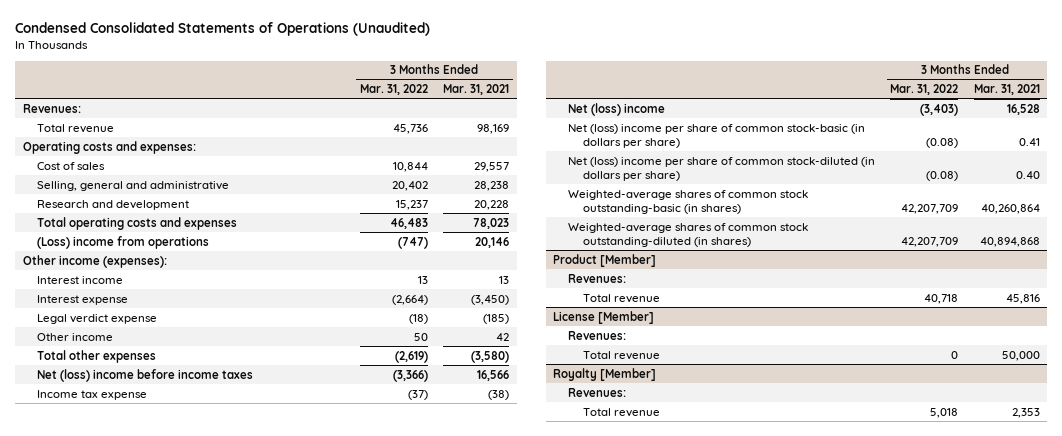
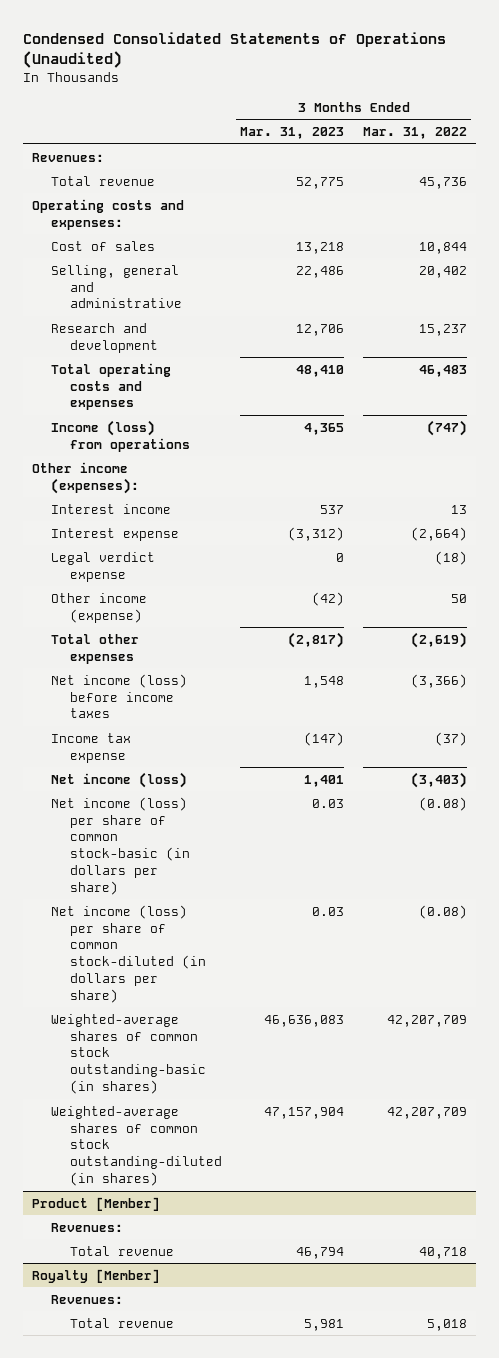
- | 3 Months Ended Mar. 31, 2022 | 3 Months Ended Mar. 31, 2021
+ | 3 Months Ended Mar. 31, 2023 | 3 Months Ended Mar. 31, 2022
- (Loss) income from operations | (747) | 20,146
+ Income (loss) from operations | 4,365 | (747)
- Other income | 50 | 42
+ Other income (expense) | (42) | 50
- Net (loss) income before income taxes | (3,366) | 16,566
+ Net income (loss) before income taxes | 1,548 | (3,366)
- Net (loss) income | (3,403) | 16,528
- Net (loss) income per share of common stock-basic (in dollars per share) | (0.08) | 0.41
- Net (loss) income per share of common stock-diluted (in dollars per share) | (0.08) | 0.40
+ Net income (loss) | 1,401 | (3,403)
+ Net income (loss) per share of common stock-basic (in dollars per share) | 0.03 | (0.08)
+ Net income (loss) per share of common stock-diluted (in dollars per share) | 0.03 | (0.08)
- License [Member]
- Revenues:
- Total revenue | 0 | 50,000

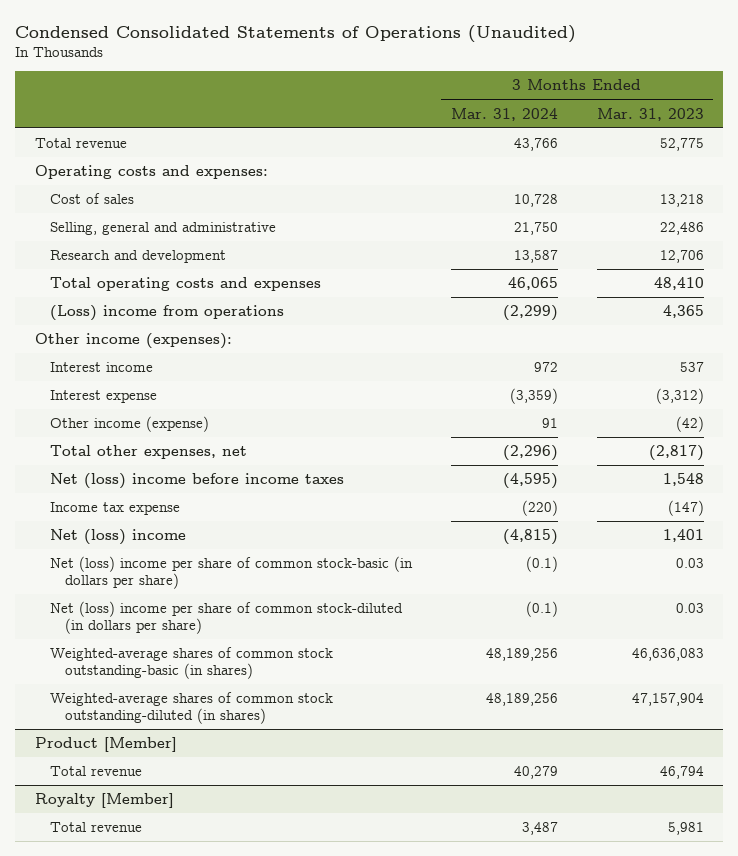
- | 3 Months Ended Mar. 31, 2023 | 3 Months Ended Mar. 31, 2022
+ | 3 Months Ended Mar. 31, 2024 | 3 Months Ended Mar. 31, 2023
- Revenues:
- Income (loss) from operations | 4,365 | (747)
+ (Loss) income from operations | (2,299) | 4,365
- Legal verdict expense | 0 | (18)
- Total other expenses | (2,817) | (2,619)
- Net income (loss) before income taxes | 1,548 | (3,366)
+ Total other expenses, net | (2,296) | (2,817)
+ Net (loss) income before income taxes | (4,595) | 1,548
- Net income (loss) | 1,401 | (3,403)
- Net income (loss) per share of common stock-basic (in dollars per share) | 0.03 | (0.08)
- Net income (loss) per share of common stock-diluted (in dollars per share) | 0.03 | (0.08)
+ Net (loss) income | (4,815) | 1,401
+ Net (loss) income per share of common stock-basic (in dollars per share) | (0.1) | 0.03
+ Net (loss) income per share of common stock-diluted (in dollars per share) | (0.1) | 0.03
@ Product [Member]
- Revenues:
@ Royalty [Member]
- Revenues:

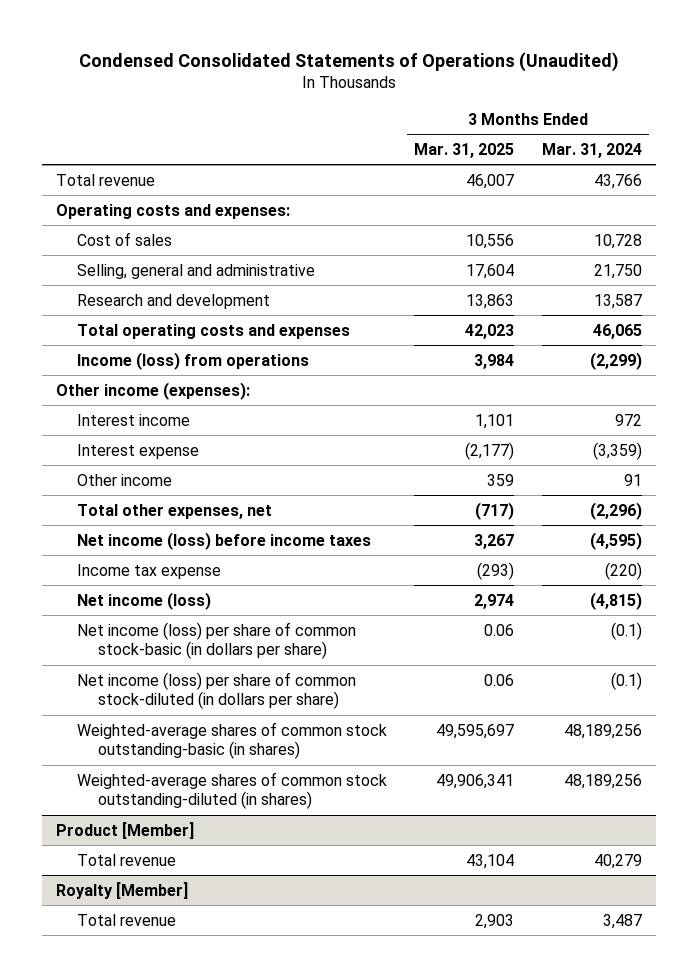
- | 3 Months Ended Mar. 31, 2024 | 3 Months Ended Mar. 31, 2023
+ | 3 Months Ended Mar. 31, 2025 | 3 Months Ended Mar. 31, 2024
- (Loss) income from operations | (2,299) | 4,365
+ Income (loss) from operations | 3,984 | (2,299)
- Other income (expense) | 91 | (42)
+ Other income | 359 | 91
- Net (loss) income before income taxes | (4,595) | 1,548
+ Net income (loss) before income taxes | 3,267 | (4,595)
- Net (loss) income | (4,815) | 1,401
- Net (loss) income per share of common stock-basic (in dollars per share) | (0.1) | 0.03
- Net (loss) income per share of common stock-diluted (in dollars per share) | (0.1) | 0.03
+ Net income (loss) | 2,974 | (4,815)
+ Net income (loss) per share of common stock-basic (in dollars per share) | 0.06 | (0.1)
+ Net income (loss) per share of common stock-diluted (in dollars per share) | 0.06 | (0.1)

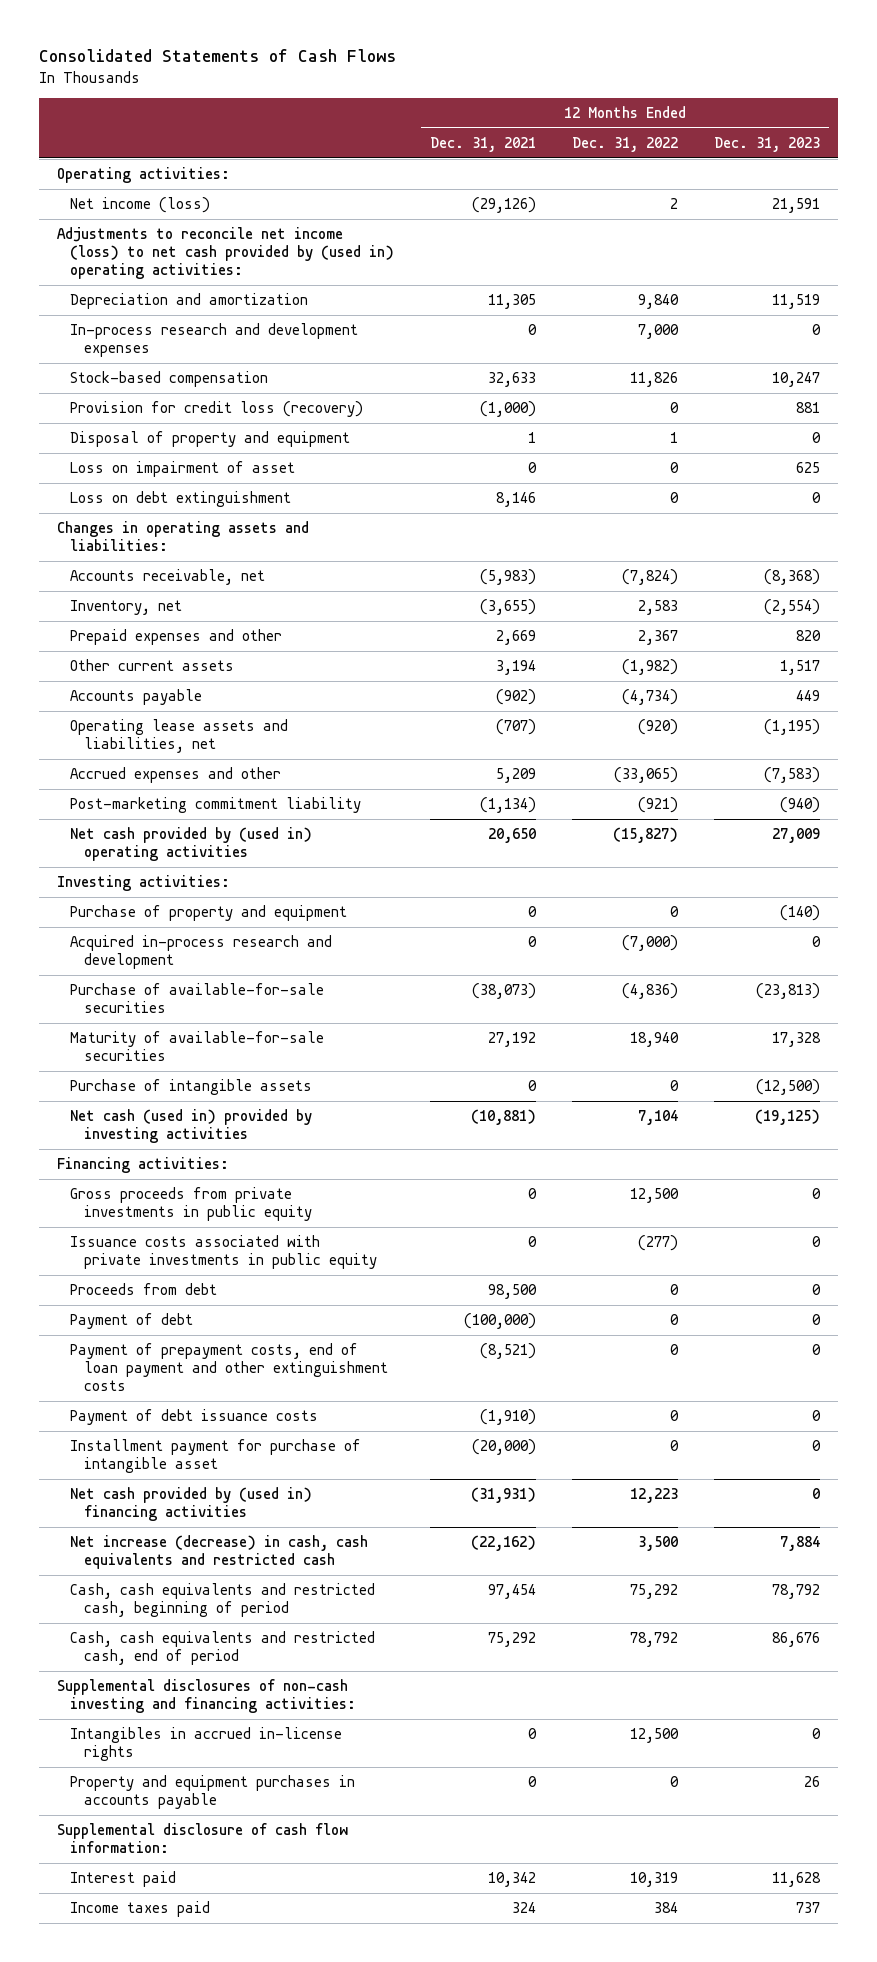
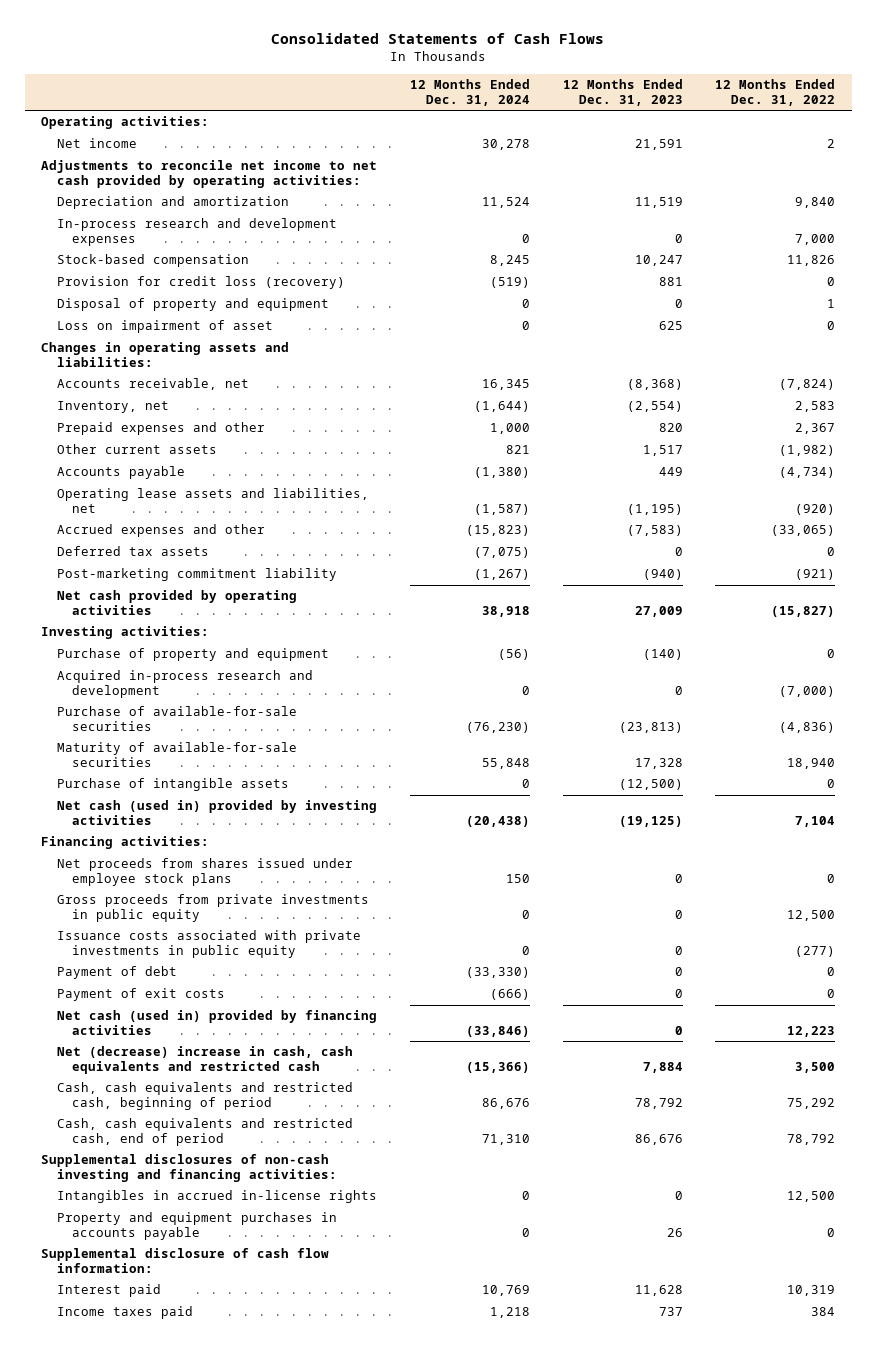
- | 12 Months Ended Dec. 31, 2021 | 12 Months Ended Dec. 31, 2022 | 12 Months Ended Dec. 31, 2023
+ | 12 Months Ended Dec. 31, 2024 | 12 Months Ended Dec. 31, 2023 | 12 Months Ended Dec. 31, 2022
- Net income (loss) | (29,126) | 2 | 21,591
- Adjustments to reconcile net income (loss) to net cash provided by (used in) operating activities:
+ Net income | 30,278 | 21,591 | 2
+ Adjustments to reconcile net income to net cash provided by operating activities:
- Loss on debt extinguishment | 8,146 | 0 | 0
+ Deferred tax assets | (7,075) | 0 | 0
- Net cash provided by (used in) operating activities | 20,650 | (15,827) | 27,009
+ Net cash provided by operating activities | 38,918 | 27,009 | (15,827)
+ Net proceeds from shares issued under employee stock plans | 150 | 0 | 0
- Proceeds from debt | 98,500 | 0 | 0
- Payment of prepayment costs, end of loan payment and other extinguishment costs | (8,521) | 0 | 0
- Payment of debt issuance costs | (1,910) | 0 | 0
- Installment payment for purchase of intangible asset | (20,000) | 0 | 0
- Net cash provided by (used in) financing activities | (31,931) | 12,223 | 0
- Net increase (decrease) in cash, cash equivalents and restricted cash | (22,162) | 3,500 | 7,884
+ Payment of exit costs | (666) | 0 | 0
+ Net cash (used in) provided by financing activities | (33,846) | 0 | 12,223
+ Net (decrease) increase in cash, cash equivalents and restricted cash | (15,366) | 7,884 | 3,500

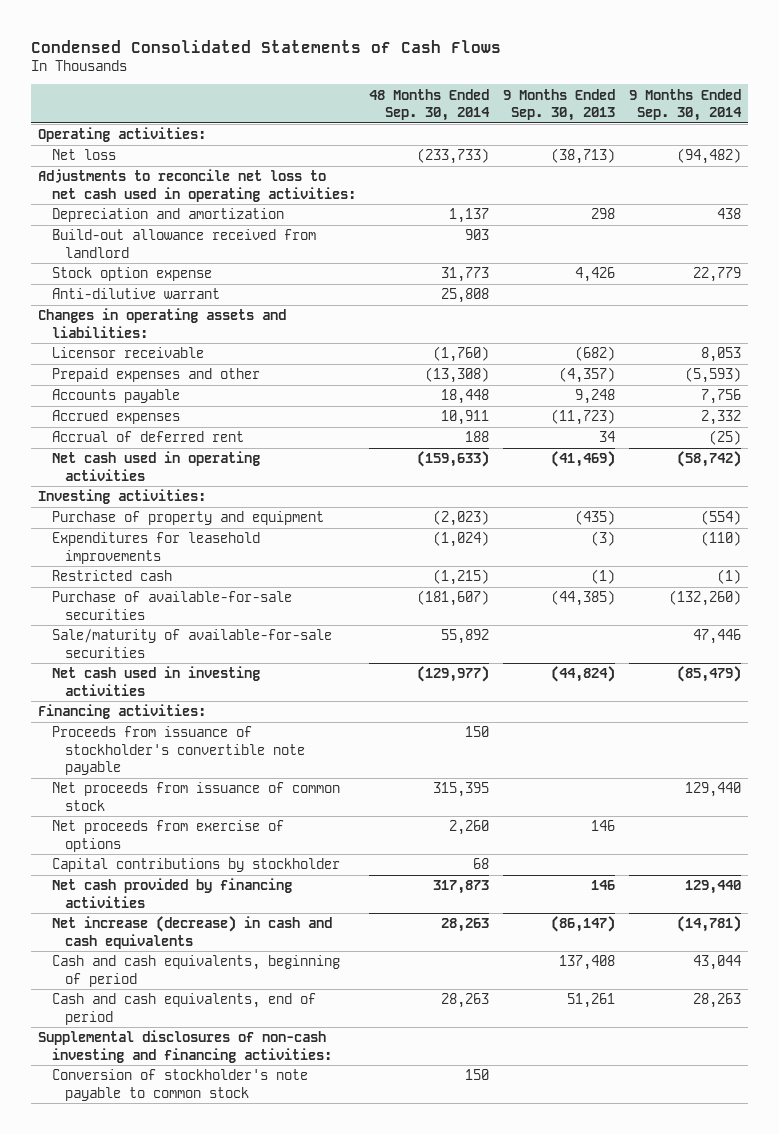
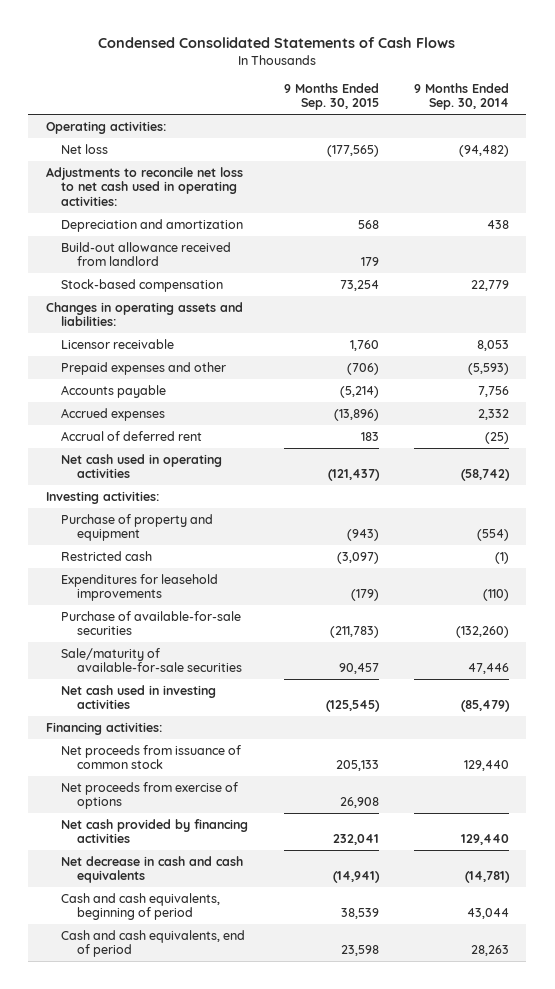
- | 48 Months Ended Sep. 30, 2014 | 9 Months Ended Sep. 30, 2013 | 9 Months Ended Sep. 30, 2014
+ | 9 Months Ended Sep. 30, 2015 | 9 Months Ended Sep. 30, 2014
- Stock option expense | 31,773 | 4,426 | 22,779
- Anti-dilutive warrant | 25,808 | |
+ Stock-based compensation | 73,254 | 22,779
moved down: Expenditures for leasehold improvements | (179) | (110)
- Proceeds from issuance of stockholder's convertible note payable | 150 | |
- Capital contributions by stockholder | 68 | |
- Net increase (decrease) in cash and cash equivalents | 28,263 | (86,147) | (14,781)
+ Net decrease in cash and cash equivalents | (14,941) | (14,781)
- Supplemental disclosures of non-cash investing and financing activities:
- Conversion of stockholder's note payable to common stock | 150 | |

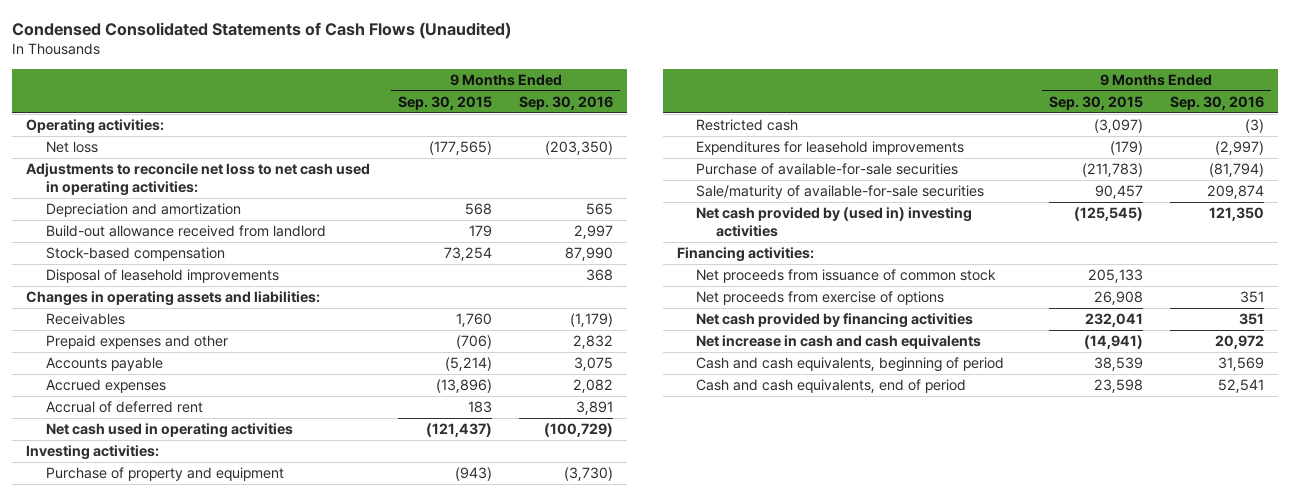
- Condensed Consolidated Statements of Cash Flows
+ Condensed Consolidated Statements of Cash Flows (Unaudited)
- | 9 Months Ended Sep. 30, 2015 | 9 Months Ended Sep. 30, 2014
+ | 9 Months Ended Sep. 30, 2015 | 9 Months Ended Sep. 30, 2016
+ Disposal of leasehold improvements | | 368
- Licensor receivable | 1,760 | 8,053
+ Receivables | 1,760 | (1,179)
- Net cash used in investing activities | (125,545) | (85,479)
+ Net cash provided by (used in) investing activities | (125,545) | 121,350
- Net decrease in cash and cash equivalents | (14,941) | (14,781)
+ Net increase in cash and cash equivalents | (14,941) | 20,972

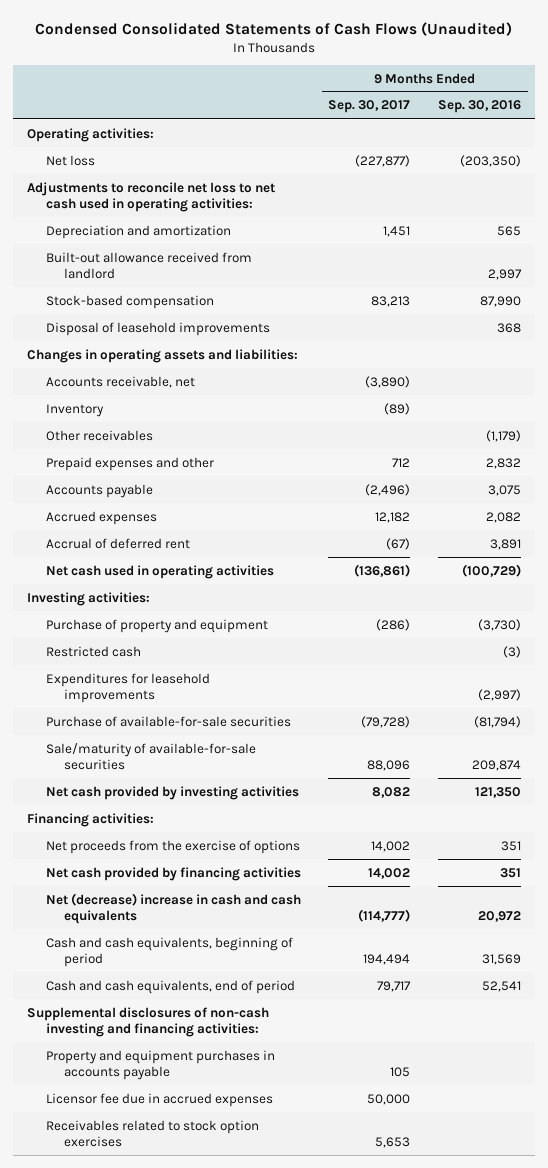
- | 9 Months Ended Sep. 30, 2015 | 9 Months Ended Sep. 30, 2016
+ | 9 Months Ended Sep. 30, 2017 | 9 Months Ended Sep. 30, 2016
- Build-out allowance received from landlord | 179 | 2,997
+ Built-out allowance received from landlord | | 2,997
- Receivables | 1,760 | (1,179)
+ Accounts receivable, net | (3,890) |
+ Inventory | (89) |
+ Other receivables | | (1,179)
- Net cash provided by (used in) investing activities | (125,545) | 121,350
+ Net cash provided by investing activities | 8,082 | 121,350
- Net proceeds from issuance of common stock | 205,133 |
- Net proceeds from exercise of options | 26,908 | 351
+ Net proceeds from the exercise of options | 14,002 | 351
- Net increase in cash and cash equivalents | (14,941) | 20,972
+ Net (decrease) increase in cash and cash equivalents | (114,777) | 20,972
+ Supplemental disclosures of non-cash investing and financing activities:
+ Property and equipment purchases in accounts payable | 105 |
+ Licensor fee due in accrued expenses | 50,000 |
+ Receivables related to stock option exercises | 5,653 |

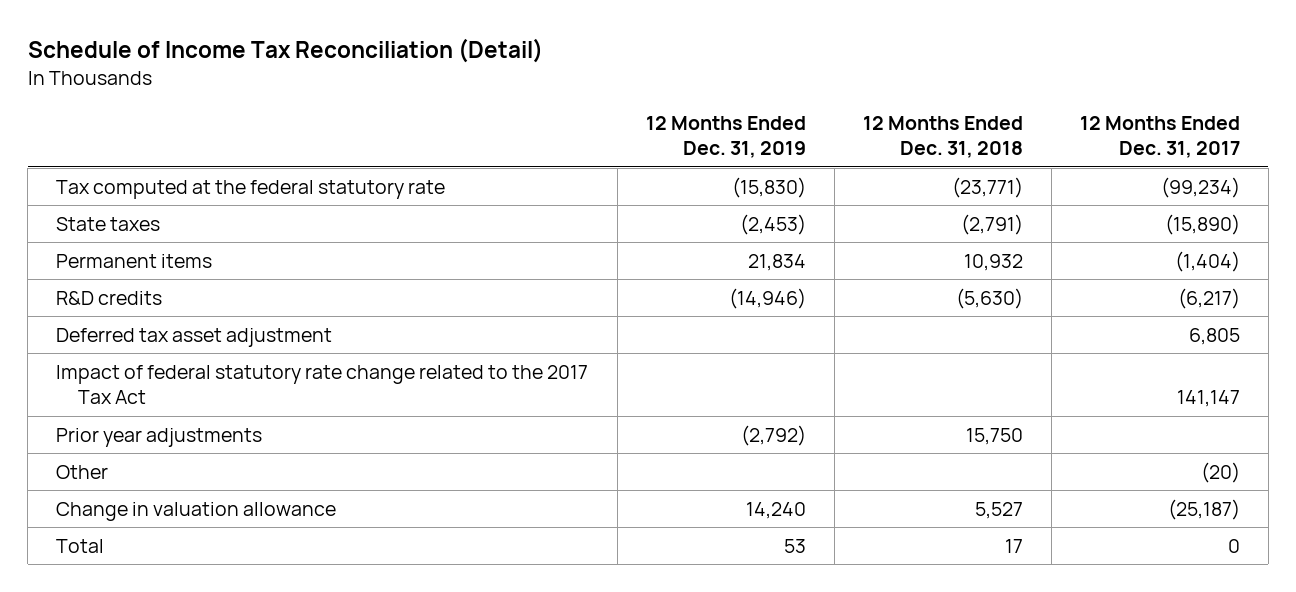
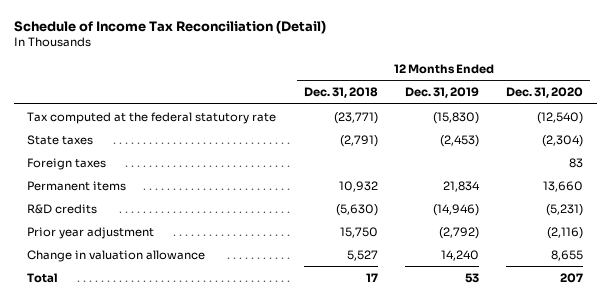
- | 12 Months Ended Dec. 31, 2019 | 12 Months Ended Dec. 31, 2018 | 12 Months Ended Dec. 31, 2017
+ | 12 Months Ended Dec. 31, 2018 | 12 Months Ended Dec. 31, 2019 | 12 Months Ended Dec. 31, 2020
+ Foreign taxes | | | 83
- Deferred tax asset adjustment | | | 6,805
- Impact of federal statutory rate change related to the 2017 Tax Act | | | 141,147
- Prior year adjustments | (2,792) | 15,750 |
- Other | | | (20)
+ Prior year adjustment | 15,750 | (2,792) | (2,116)

